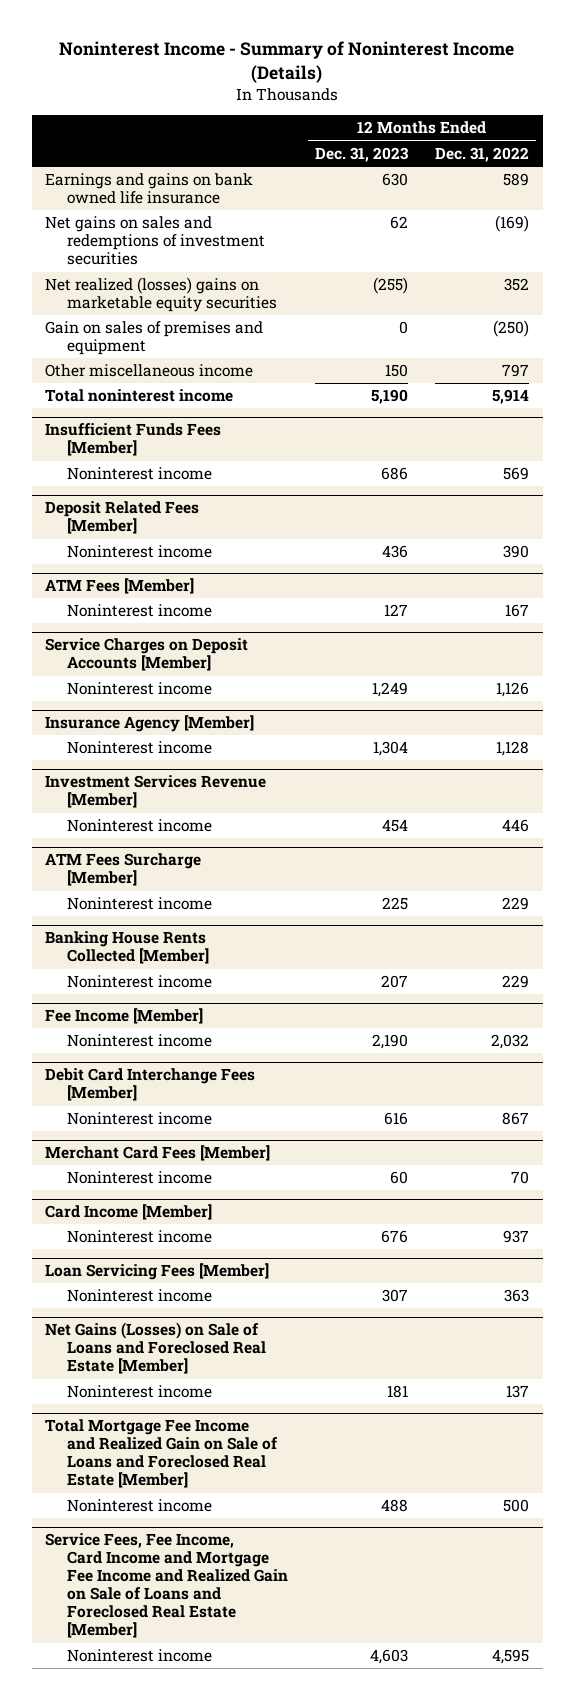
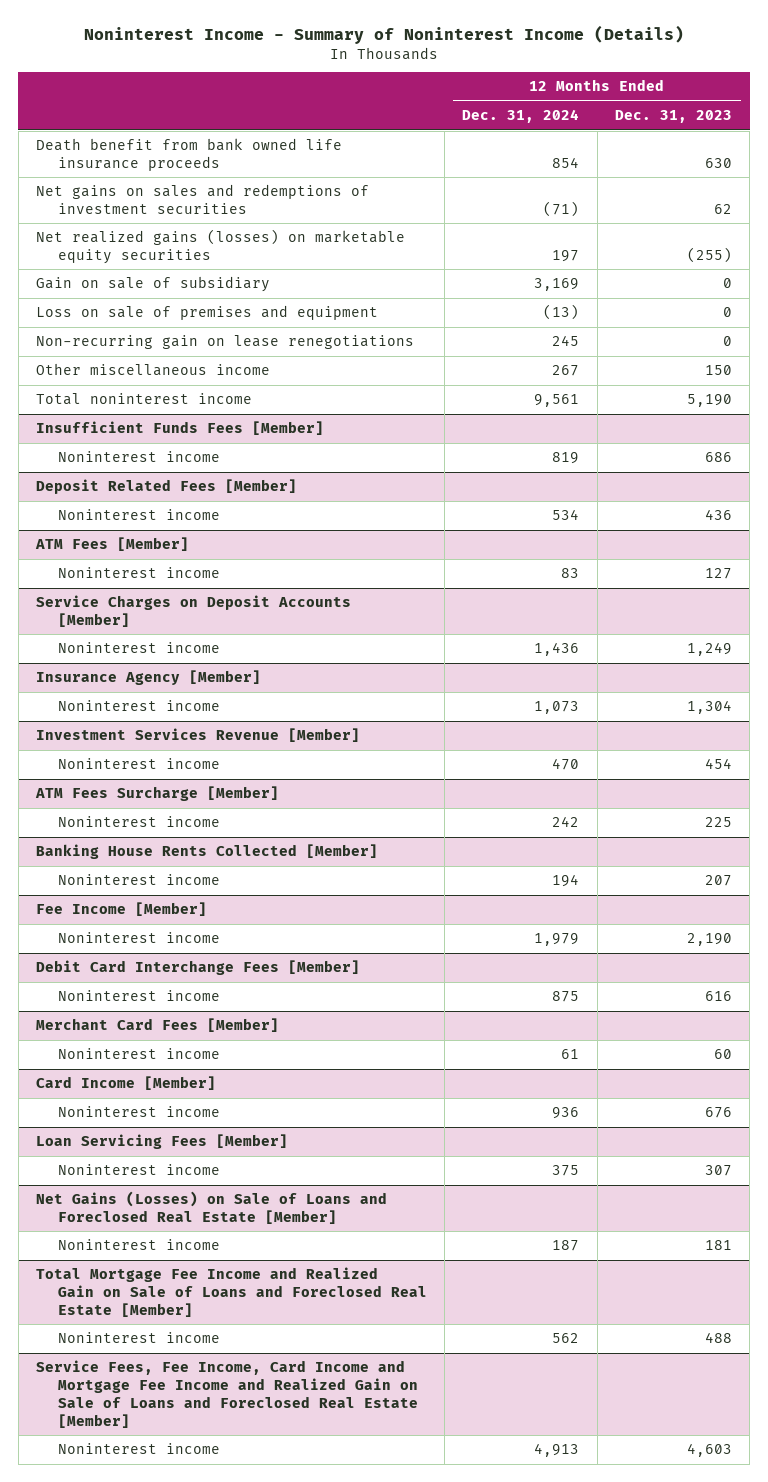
- | 12 Months Ended Dec. 31, 2023 | 12 Months Ended Dec. 31, 2022
+ | 12 Months Ended Dec. 31, 2024 | 12 Months Ended Dec. 31, 2023
- Earnings and gains on bank owned life insurance | 630 | 589
+ Death benefit from bank owned life insurance proceeds | 854 | 630
- Net realized (losses) gains on marketable equity securities | (255) | 352
- Gain on sales of premises and equipment | 0 | (250)
+ Net realized gains (losses) on marketable equity securities | 197 | (255)
+ Gain on sale of subsidiary | 3,169 | 0
+ Loss on sale of premises and equipment | (13) | 0
+ Non-recurring gain on lease renegotiations | 245 | 0

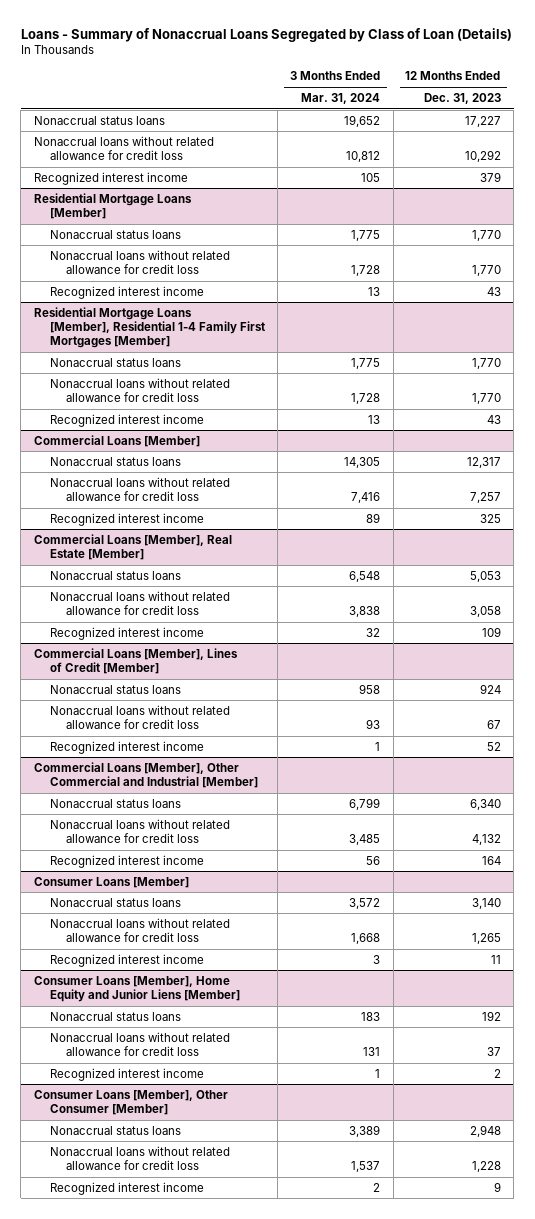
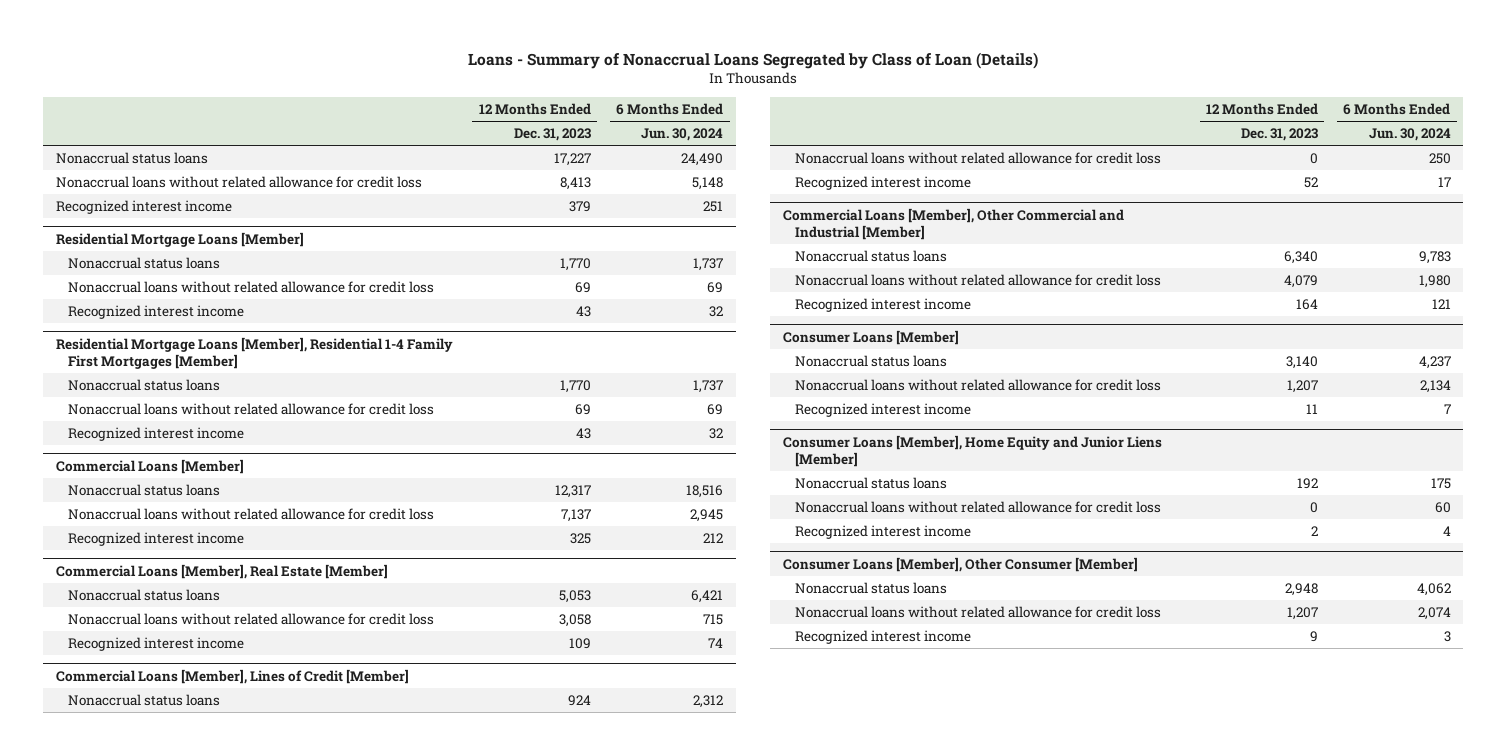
- | 3 Months Ended Mar. 31, 2024 | 12 Months Ended Dec. 31, 2023
+ | 12 Months Ended Dec. 31, 2023 | 6 Months Ended Jun. 30, 2024
- Nonaccrual loans without related allowance for credit loss | 10,812 | 10,292
+ Nonaccrual loans without related allowance for credit loss | 8,413 | 5,148
@ Residential Mortgage Loans [Member]
- Nonaccrual loans without related allowance for credit loss | 1,728 | 1,770
+ Nonaccrual loans without related allowance for credit loss | 69 | 69
@ Residential Mortgage Loans [Member], Residential 1-4 Family First Mortgages [Member]
- Nonaccrual loans without related allowance for credit loss | 1,728 | 1,770
+ Nonaccrual loans without related allowance for credit loss | 69 | 69
@ Commercial Loans [Member]
- Nonaccrual loans without related allowance for credit loss | 7,416 | 7,257
+ Nonaccrual loans without related allowance for credit loss | 7,137 | 2,945
@ Commercial Loans [Member], Lines of Credit [Member]
- Nonaccrual loans without related allowance for credit loss | 93 | 67
+ Nonaccrual loans without related allowance for credit loss | 0 | 250
@ Commercial Loans [Member], Other Commercial and Industrial [Member]
- Nonaccrual loans without related allowance for credit loss | 3,485 | 4,132
+ Nonaccrual loans without related allowance for credit loss | 4,079 | 1,980
@ Consumer Loans [Member]
- Nonaccrual loans without related allowance for credit loss | 1,668 | 1,265
+ Nonaccrual loans without related allowance for credit loss | 1,207 | 2,134
@ Consumer Loans [Member], Home Equity and Junior Liens [Member]
- Nonaccrual loans without related allowance for credit loss | 131 | 37
+ Nonaccrual loans without related allowance for credit loss | 0 | 60
@ Consumer Loans [Member], Other Consumer [Member]
- Nonaccrual loans without related allowance for credit loss | 1,537 | 1,228
+ Nonaccrual loans without related allowance for credit loss | 1,207 | 2,074

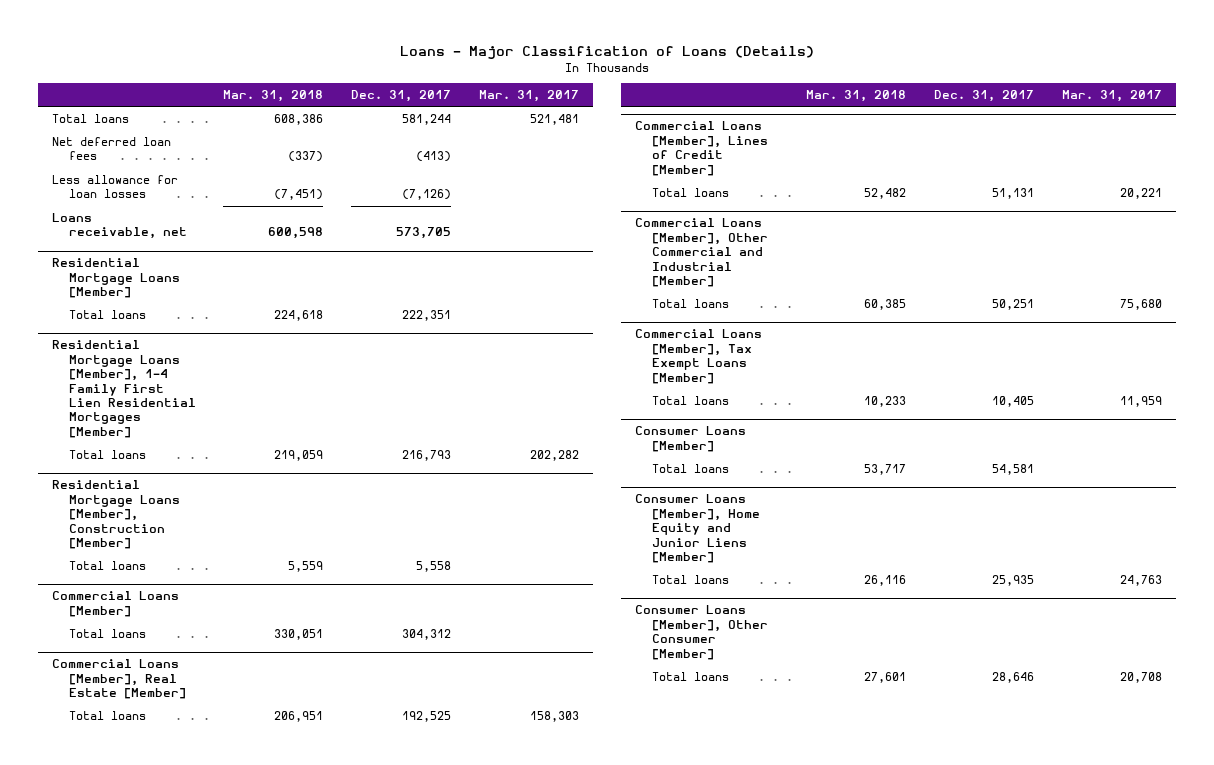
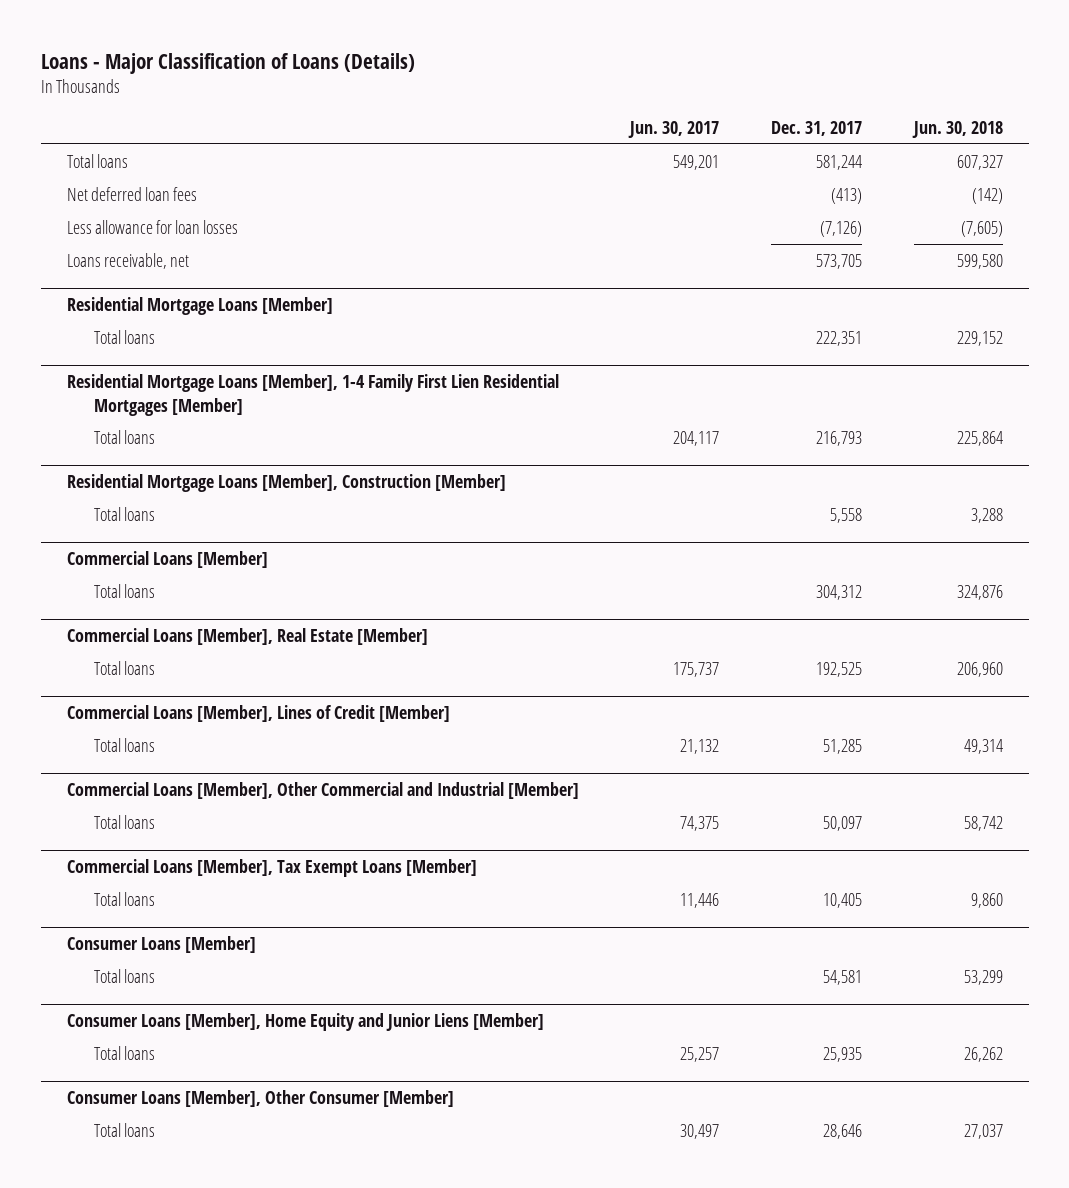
- | Mar. 31, 2018 | Dec. 31, 2017 | Mar. 31, 2017
+ | Jun. 30, 2017 | Dec. 31, 2017 | Jun. 30, 2018
@ Commercial Loans [Member], Lines of Credit [Member]
- Total loans | 52,482 | 51,131 | 20,221
+ Total loans | 21,132 | 51,285 | 49,314
@ Commercial Loans [Member], Other Commercial and Industrial [Member]
- Total loans | 60,385 | 50,251 | 75,680
+ Total loans | 74,375 | 50,097 | 58,742

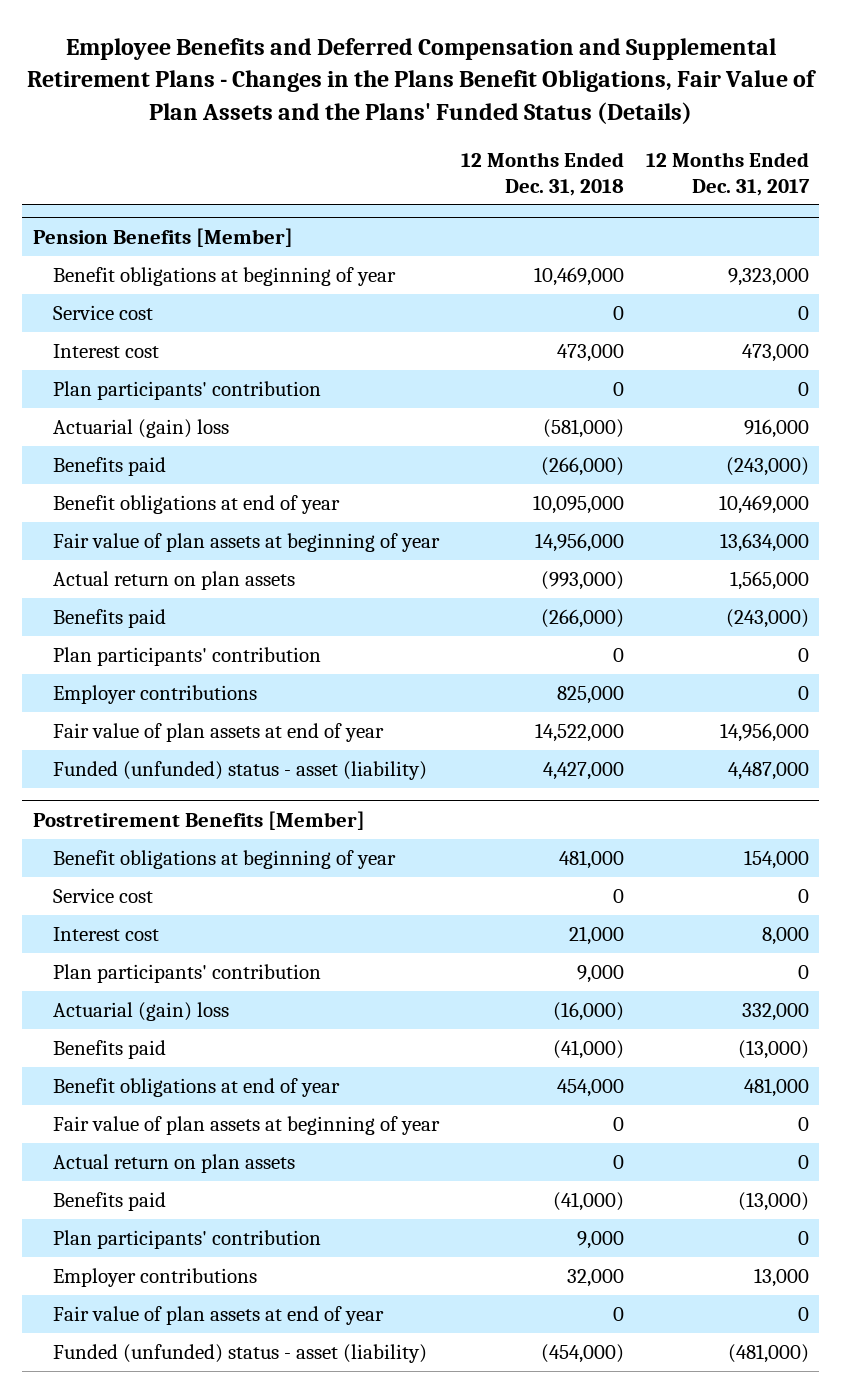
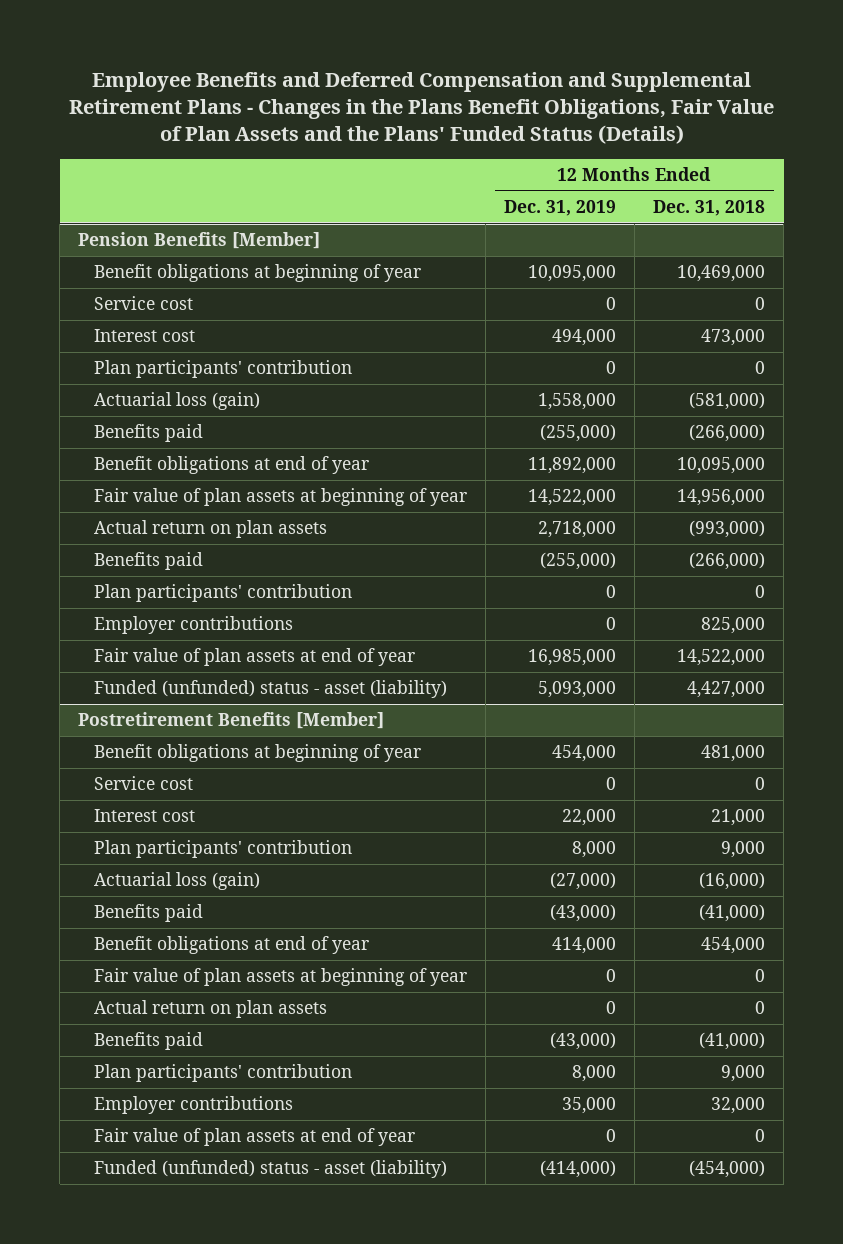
- | 12 Months Ended Dec. 31, 2018 | 12 Months Ended Dec. 31, 2017
+ | 12 Months Ended Dec. 31, 2019 | 12 Months Ended Dec. 31, 2018
@ Pension Benefits [Member]
- Actuarial (gain) loss | (581,000) | 916,000
+ Actuarial loss (gain) | 1,558,000 | (581,000)
@ Postretirement Benefits [Member]
- Actuarial (gain) loss | (16,000) | 332,000
+ Actuarial loss (gain) | (27,000) | (16,000)

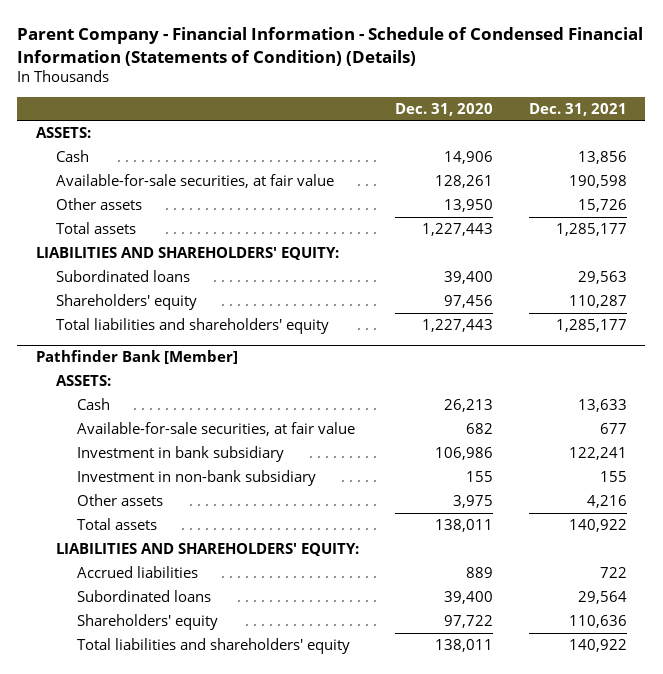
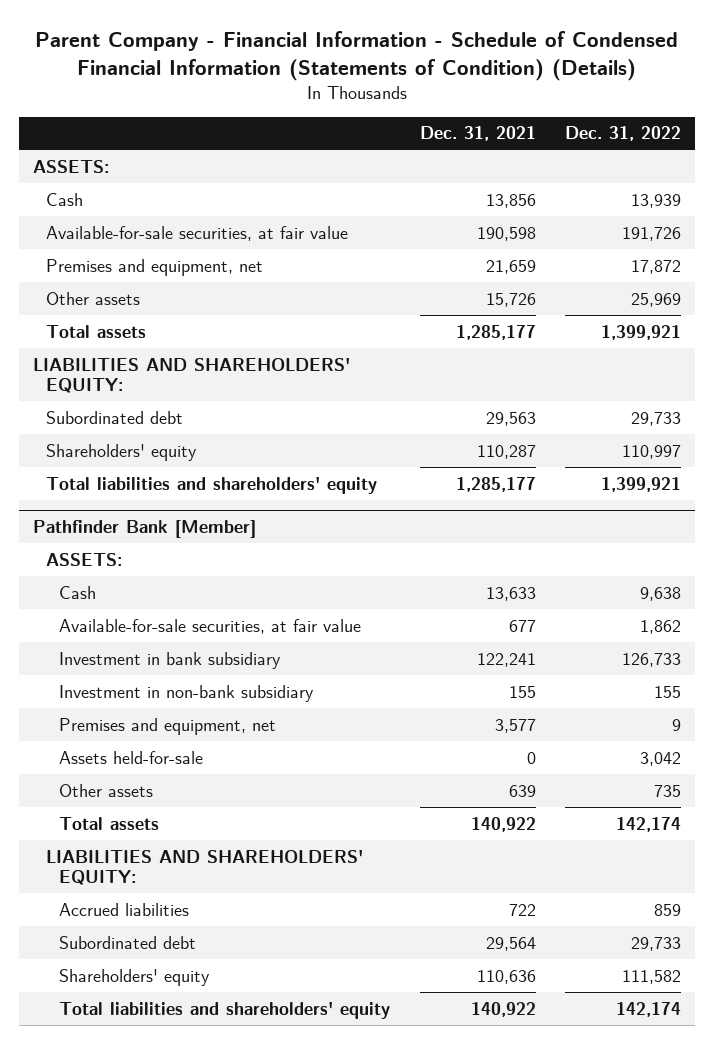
- | Dec. 31, 2020 | Dec. 31, 2021
+ | Dec. 31, 2021 | Dec. 31, 2022
+ Premises and equipment, net | 21,659 | 17,872
- Subordinated loans | 39,400 | 29,563
+ Subordinated debt | 29,563 | 29,733
@ Pathfinder Bank [Member]
- Other assets | 3,975 | 4,216
+ Premises and equipment, net | 3,577 | 9
+ Assets held-for-sale | 0 | 3,042
+ Other assets | 639 | 735
- Subordinated loans | 39,400 | 29,564
+ Subordinated debt | 29,564 | 29,733

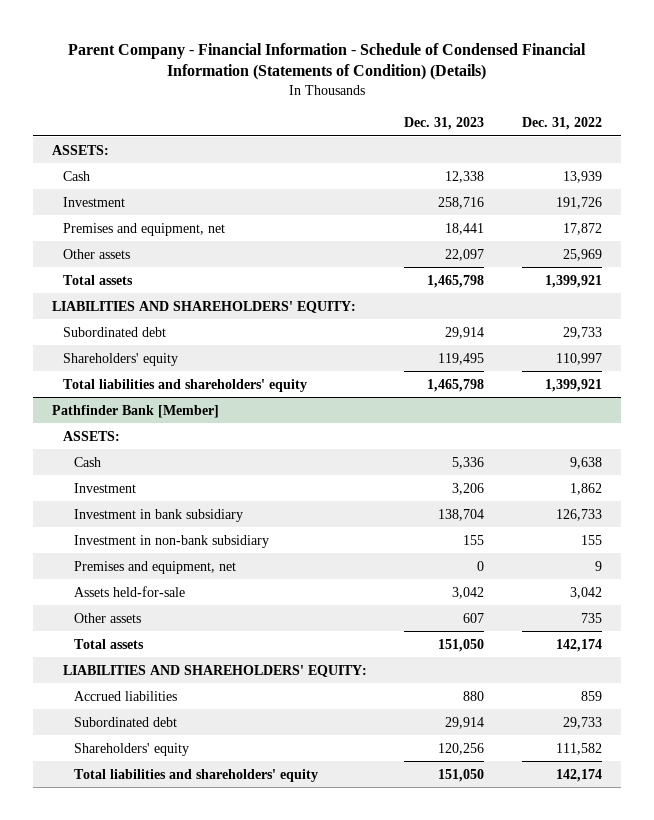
- | Dec. 31, 2021 | Dec. 31, 2022
+ | Dec. 31, 2023 | Dec. 31, 2022
- Available-for-sale securities, at fair value | 190,598 | 191,726
+ Investment | 258,716 | 191,726
@ Pathfinder Bank [Member]
- Available-for-sale securities, at fair value | 677 | 1,862
+ Investment | 3,206 | 1,862

